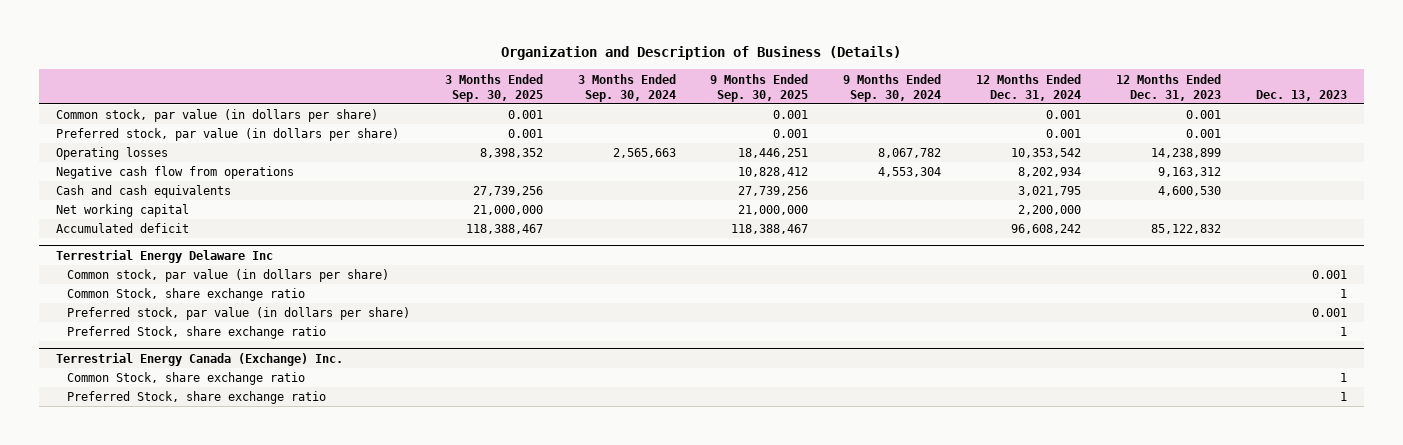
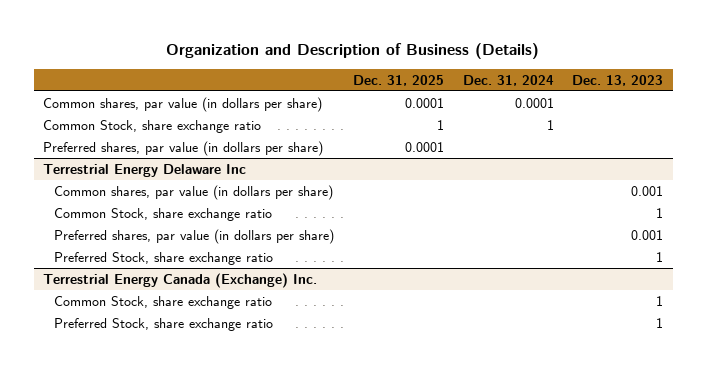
- | 3 Months Ended Sep. 30, 2025 | 3 Months Ended Sep. 30, 2024 | 9 Months Ended Sep. 30, 2025 | 9 Months Ended Sep. 30, 2024 | 12 Months Ended Dec. 31, 2024 | 12 Months Ended Dec. 31, 2023 | Dec. 13, 2023
+ | Dec. 31, 2025 | Dec. 31, 2024 | Dec. 13, 2023
- Common stock, par value (in dollars per share) | 0.001 | | 0.001 | | 0.001 | 0.001 |
- Preferred stock, par value (in dollars per share) | 0.001 | | 0.001 | | 0.001 | 0.001 |
- Operating losses | 8,398,352 | 2,565,663 | 18,446,251 | 8,067,782 | 10,353,542 | 14,238,899 |
- Negative cash flow from operations | | | 10,828,412 | 4,553,304 | 8,202,934 | 9,163,312 |
- Cash and cash equivalents | 27,739,256 | | 27,739,256 | | 3,021,795 | 4,600,530 |
- Net working capital | 21,000,000 | | 21,000,000 | | 2,200,000 | |
- Accumulated deficit | 118,388,467 | | 118,388,467 | | 96,608,242 | 85,122,832 |
+ Common shares, par value (in dollars per share) | 0.0001 | 0.0001 |
+ Common Stock, share exchange ratio | 1 | 1 |
+ Preferred shares, par value (in dollars per share) | 0.0001 | |
@ Terrestrial Energy Delaware Inc
- Common stock, par value (in dollars per share) | | | | | | | 0.001
+ Common shares, par value (in dollars per share) | | | 0.001
- Preferred stock, par value (in dollars per share) | | | | | | | 0.001
+ Preferred shares, par value (in dollars per share) | | | 0.001

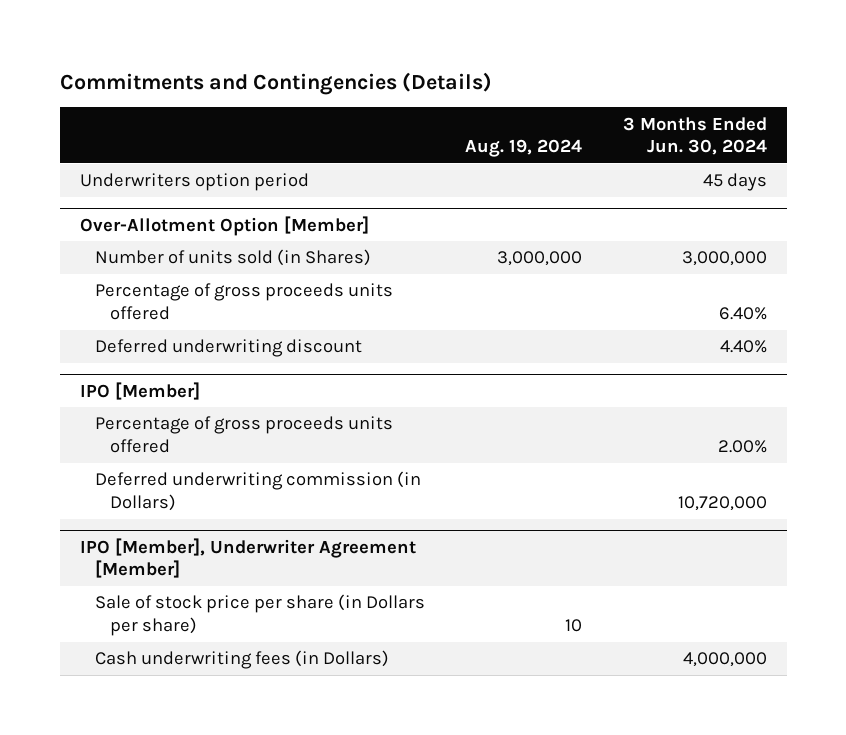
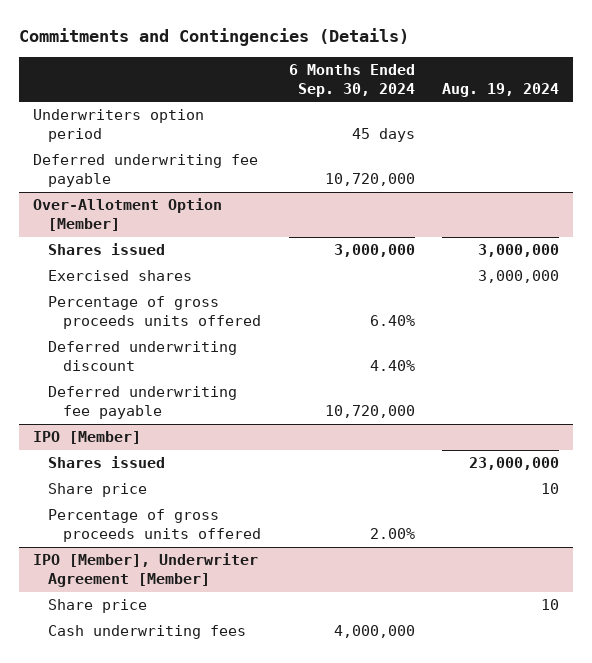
- | Aug. 19, 2024 | 3 Months Ended Jun. 30, 2024
+ | 6 Months Ended Sep. 30, 2024 | Aug. 19, 2024
+ Deferred underwriting fee payable | 10,720,000 |
@ Over-Allotment Option [Member]
- Number of units sold (in Shares) | 3,000,000 | 3,000,000
+ Shares issued | 3,000,000 | 3,000,000
+ Exercised shares | | 3,000,000
+ Deferred underwriting fee payable | 10,720,000 |
@ IPO [Member]
+ Shares issued | | 23,000,000
+ Share price | | 10
- Deferred underwriting commission (in Dollars) | | 10,720,000
@ IPO [Member], Underwriter Agreement [Member]
- Sale of stock price per share (in Dollars per share) | 10 |
- Cash underwriting fees (in Dollars) | | 4,000,000
+ Share price | | 10
+ Cash underwriting fees | 4,000,000 |

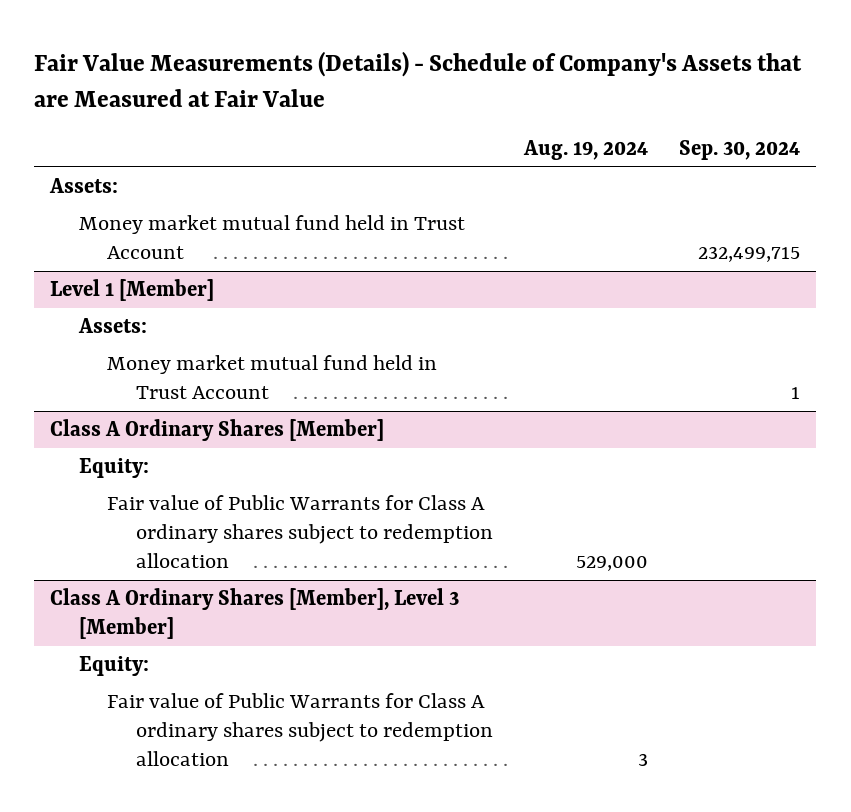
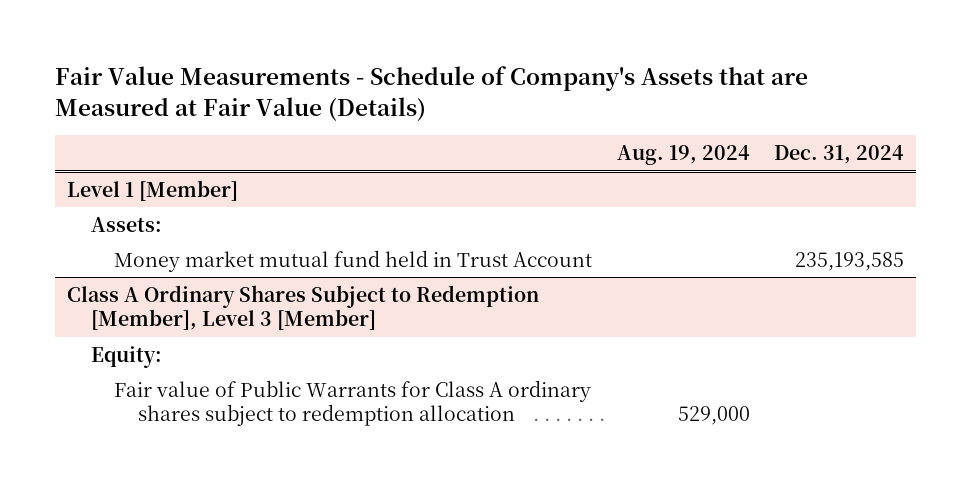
- Fair Value Measurements (Details) - Schedule of Company's Assets that are Measured at Fair Value
+ Fair Value Measurements - Schedule of Company's Assets that are Measured at Fair Value (Details)
- | Aug. 19, 2024 | Sep. 30, 2024
+ | Aug. 19, 2024 | Dec. 31, 2024
- Assets:
- Money market mutual fund held in Trust Account | | 232,499,715
- Class A Ordinary Shares [Member]
+ Class A Ordinary Shares Subject to Redemption [Member], Level 3 [Member]
- Class A Ordinary Shares [Member], Level 3 [Member]
- Equity:
- Fair value of Public Warrants for Class A ordinary shares subject to redemption allocation | 3 |

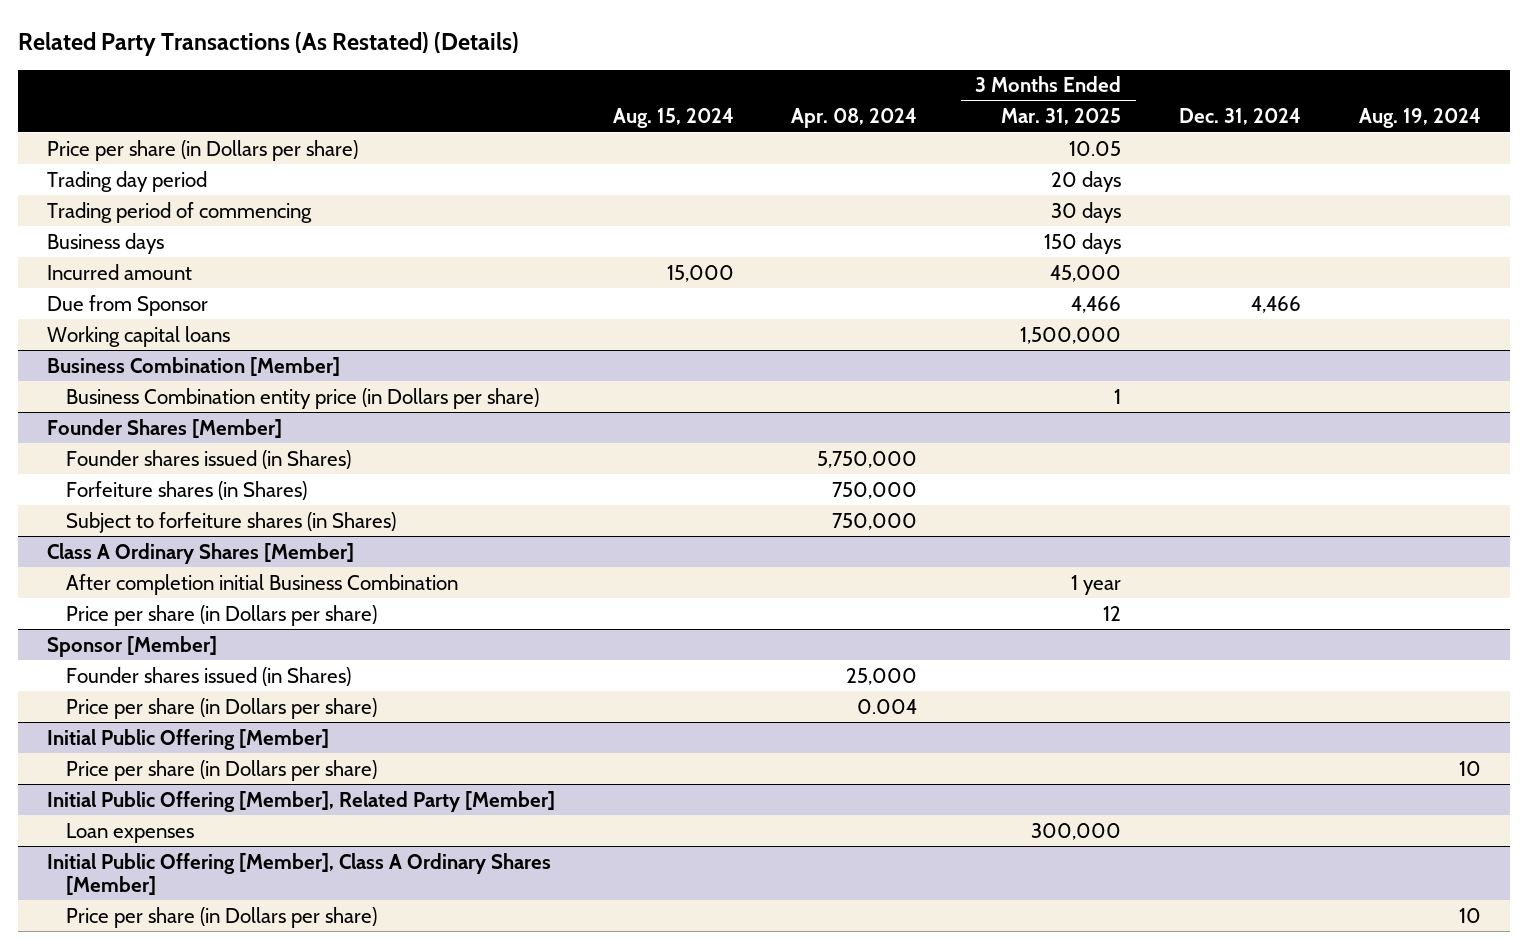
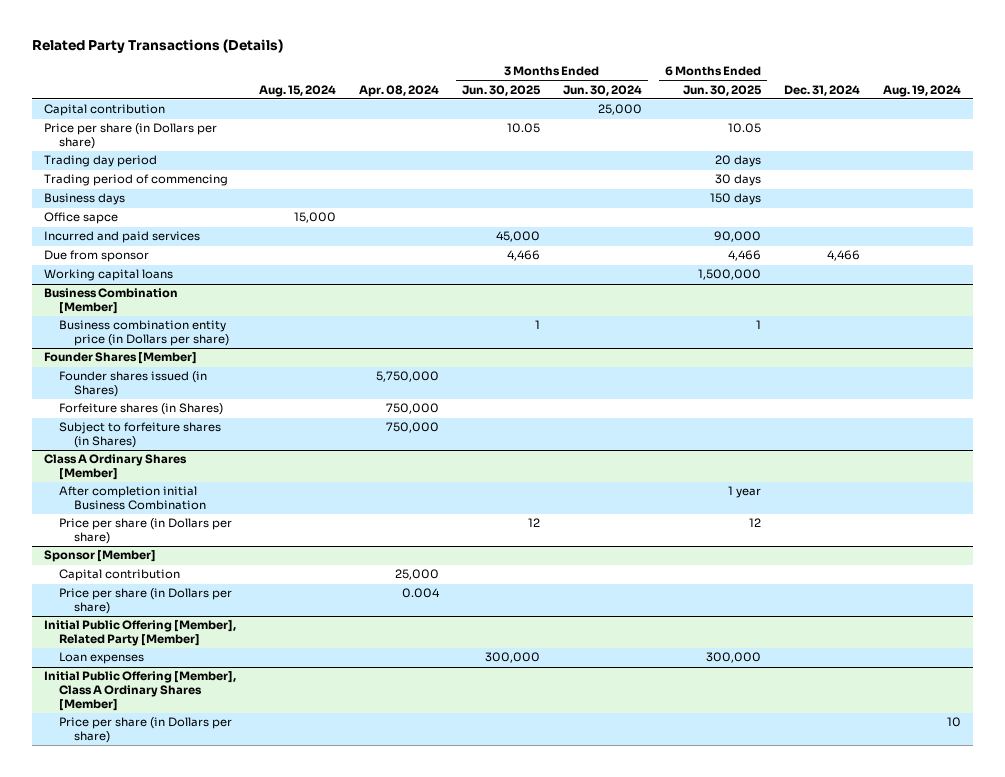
- Related Party Transactions (As Restated) (Details)
+ Related Party Transactions (Details)
- | Aug. 15, 2024 | Apr. 08, 2024 | 3 Months Ended Mar. 31, 2025 | Dec. 31, 2024 | Aug. 19, 2024
+ | Aug. 15, 2024 | Apr. 08, 2024 | 3 Months Ended Jun. 30, 2025 | 3 Months Ended Jun. 30, 2024 | 6 Months Ended Jun. 30, 2025 | Dec. 31, 2024 | Aug. 19, 2024
+ Capital contribution | | | | 25,000 | | |
- Incurred amount | 15,000 | | 45,000 | |
- Due from Sponsor | | | 4,466 | 4,466 |
+ Office sapce | 15,000 | | | | | |
+ Incurred and paid services | | | 45,000 | | 90,000 | |
+ Due from sponsor | | | 4,466 | | 4,466 | 4,466 |
@ Business Combination [Member]
- Business Combination entity price (in Dollars per share) | | | 1 | |
+ Business combination entity price (in Dollars per share) | | | 1 | | 1 | |
@ Sponsor [Member]
- Founder shares issued (in Shares) | | 25,000 | | |
+ Capital contribution | | 25,000 | | | | |
- Initial Public Offering [Member]
- Price per share (in Dollars per share) | | | | | 10

